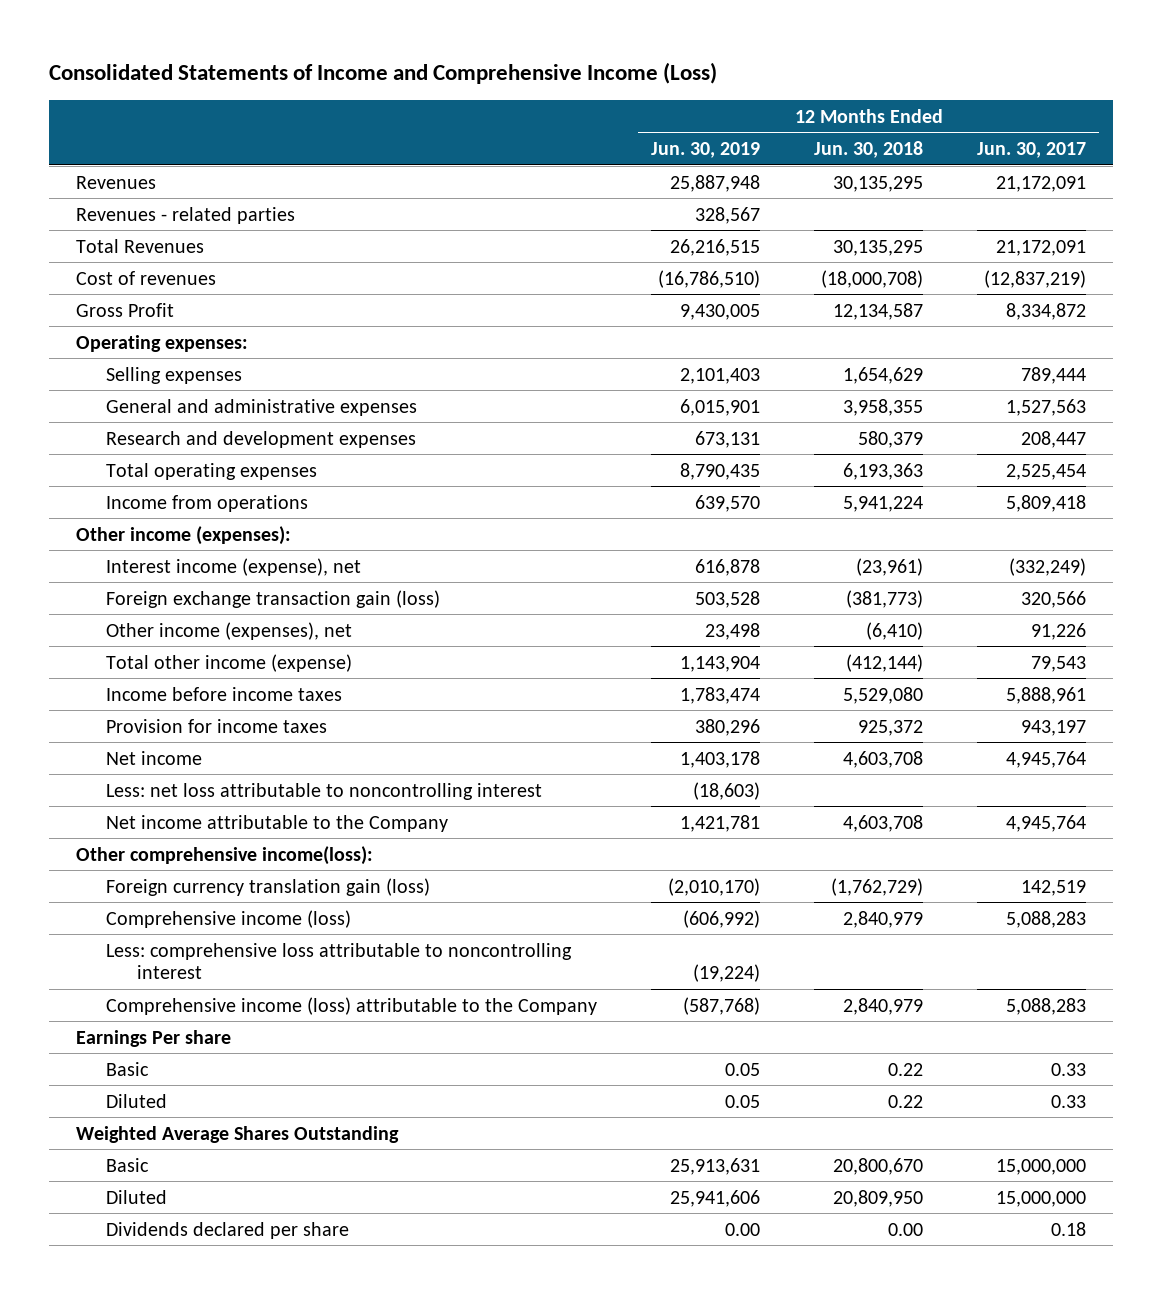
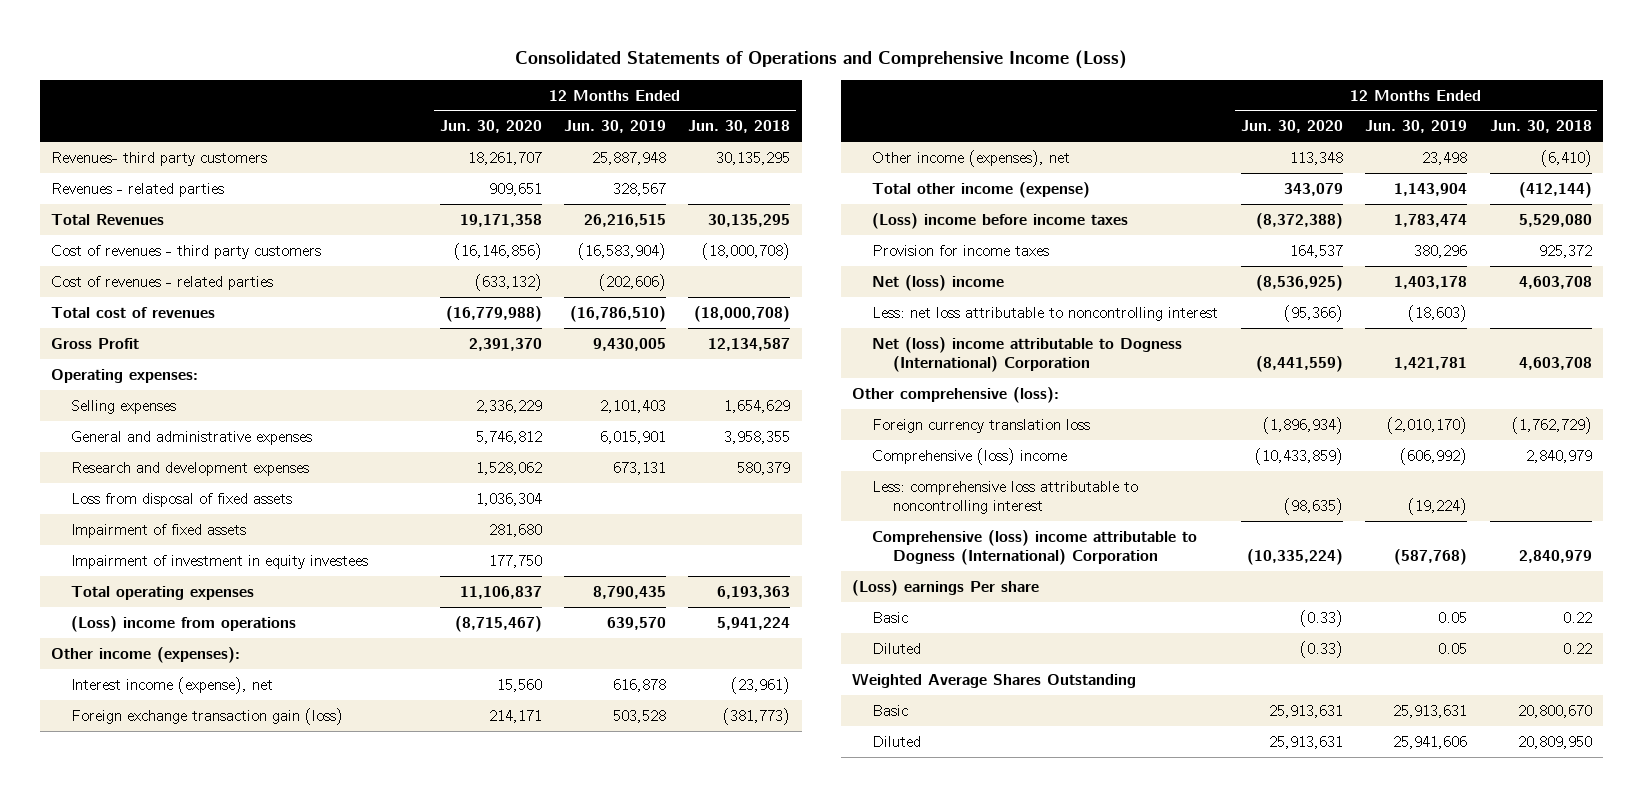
- Consolidated Statements of Income and Comprehensive Income (Loss)
+ Consolidated Statements of Operations and Comprehensive Income (Loss)
- | 12 Months Ended Jun. 30, 2019 | 12 Months Ended Jun. 30, 2018 | 12 Months Ended Jun. 30, 2017
+ | 12 Months Ended Jun. 30, 2020 | 12 Months Ended Jun. 30, 2019 | 12 Months Ended Jun. 30, 2018
- Revenues | 25,887,948 | 30,135,295 | 21,172,091
+ Revenues- third party customers | 18,261,707 | 25,887,948 | 30,135,295
- Cost of revenues | (16,786,510) | (18,000,708) | (12,837,219)
+ Cost of revenues - third party customers | (16,146,856) | (16,583,904) | (18,000,708)
+ Cost of revenues - related parties | (633,132) | (202,606) |
+ Total cost of revenues | (16,779,988) | (16,786,510) | (18,000,708)
+ Loss from disposal of fixed assets | 1,036,304 | |
+ Impairment of fixed assets | 281,680 | |
+ Impairment of investment in equity investees | 177,750 | |
- Income from operations | 639,570 | 5,941,224 | 5,809,418
+ (Loss) income from operations | (8,715,467) | 639,570 | 5,941,224
- Income before income taxes | 1,783,474 | 5,529,080 | 5,888,961
+ (Loss) income before income taxes | (8,372,388) | 1,783,474 | 5,529,080
- Net income | 1,403,178 | 4,603,708 | 4,945,764
+ Net (loss) income | (8,536,925) | 1,403,178 | 4,603,708
- Net income attributable to the Company | 1,421,781 | 4,603,708 | 4,945,764
- Other comprehensive income(loss):
- Foreign currency translation gain (loss) | (2,010,170) | (1,762,729) | 142,519
- Comprehensive income (loss) | (606,992) | 2,840,979 | 5,088,283
+ Net (loss) income attributable to Dogness (International) Corporation | (8,441,559) | 1,421,781 | 4,603,708
+ Other comprehensive (loss):
+ Foreign currency translation loss | (1,896,934) | (2,010,170) | (1,762,729)
+ Comprehensive (loss) income | (10,433,859) | (606,992) | 2,840,979
- Comprehensive income (loss) attributable to the Company | (587,768) | 2,840,979 | 5,088,283
- Earnings Per share
+ Comprehensive (loss) income attributable to Dogness (International) Corporation | (10,335,224) | (587,768) | 2,840,979
+ (Loss) earnings Per share
- Dividends declared per share | 0.00 | 0.00 | 0.18

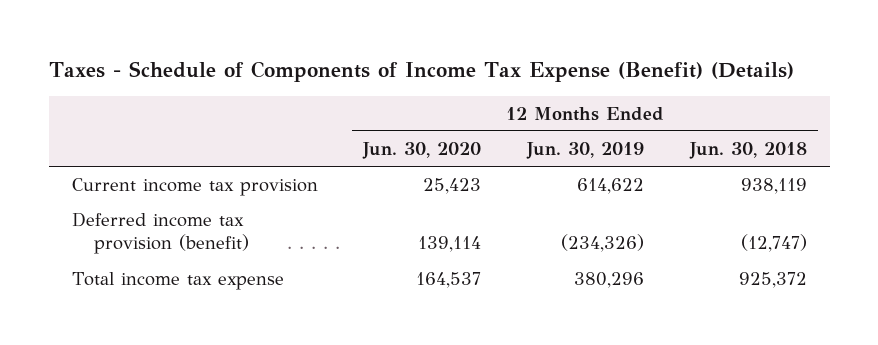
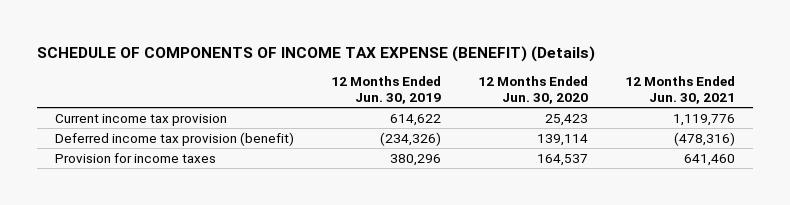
- Taxes - Schedule of Components of Income Tax Expense (Benefit) (Details)
+ SCHEDULE OF COMPONENTS OF INCOME TAX EXPENSE (BENEFIT) (Details)
- | 12 Months Ended Jun. 30, 2020 | 12 Months Ended Jun. 30, 2019 | 12 Months Ended Jun. 30, 2018
+ | 12 Months Ended Jun. 30, 2019 | 12 Months Ended Jun. 30, 2020 | 12 Months Ended Jun. 30, 2021
- Total income tax expense | 164,537 | 380,296 | 925,372
+ Provision for income taxes | 380,296 | 164,537 | 641,460

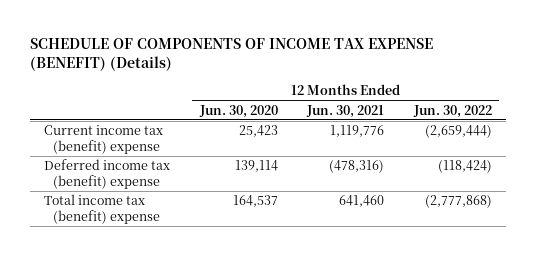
- | 12 Months Ended Jun. 30, 2019 | 12 Months Ended Jun. 30, 2020 | 12 Months Ended Jun. 30, 2021
+ | 12 Months Ended Jun. 30, 2020 | 12 Months Ended Jun. 30, 2021 | 12 Months Ended Jun. 30, 2022
- Current income tax provision | 614,622 | 25,423 | 1,119,776
- Deferred income tax provision (benefit) | (234,326) | 139,114 | (478,316)
- Provision for income taxes | 380,296 | 164,537 | 641,460
+ Current income tax (benefit) expense | 25,423 | 1,119,776 | (2,659,444)
+ Deferred income tax (benefit) expense | 139,114 | (478,316) | (118,424)
+ Total income tax (benefit) expense | 164,537 | 641,460 | (2,777,868)

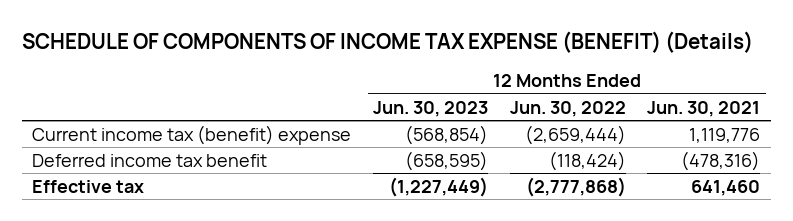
- | 12 Months Ended Jun. 30, 2020 | 12 Months Ended Jun. 30, 2021 | 12 Months Ended Jun. 30, 2022
+ | 12 Months Ended Jun. 30, 2023 | 12 Months Ended Jun. 30, 2022 | 12 Months Ended Jun. 30, 2021
- Deferred income tax (benefit) expense | 139,114 | (478,316) | (118,424)
- Total income tax (benefit) expense | 164,537 | 641,460 | (2,777,868)
+ Deferred income tax benefit | (658,595) | (118,424) | (478,316)
+ Effective tax | (1,227,449) | (2,777,868) | 641,460

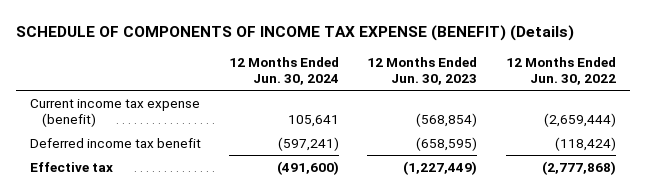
- | 12 Months Ended Jun. 30, 2023 | 12 Months Ended Jun. 30, 2022 | 12 Months Ended Jun. 30, 2021
+ | 12 Months Ended Jun. 30, 2024 | 12 Months Ended Jun. 30, 2023 | 12 Months Ended Jun. 30, 2022
- Current income tax (benefit) expense | (568,854) | (2,659,444) | 1,119,776
+ Current income tax expense (benefit) | 105,641 | (568,854) | (2,659,444)

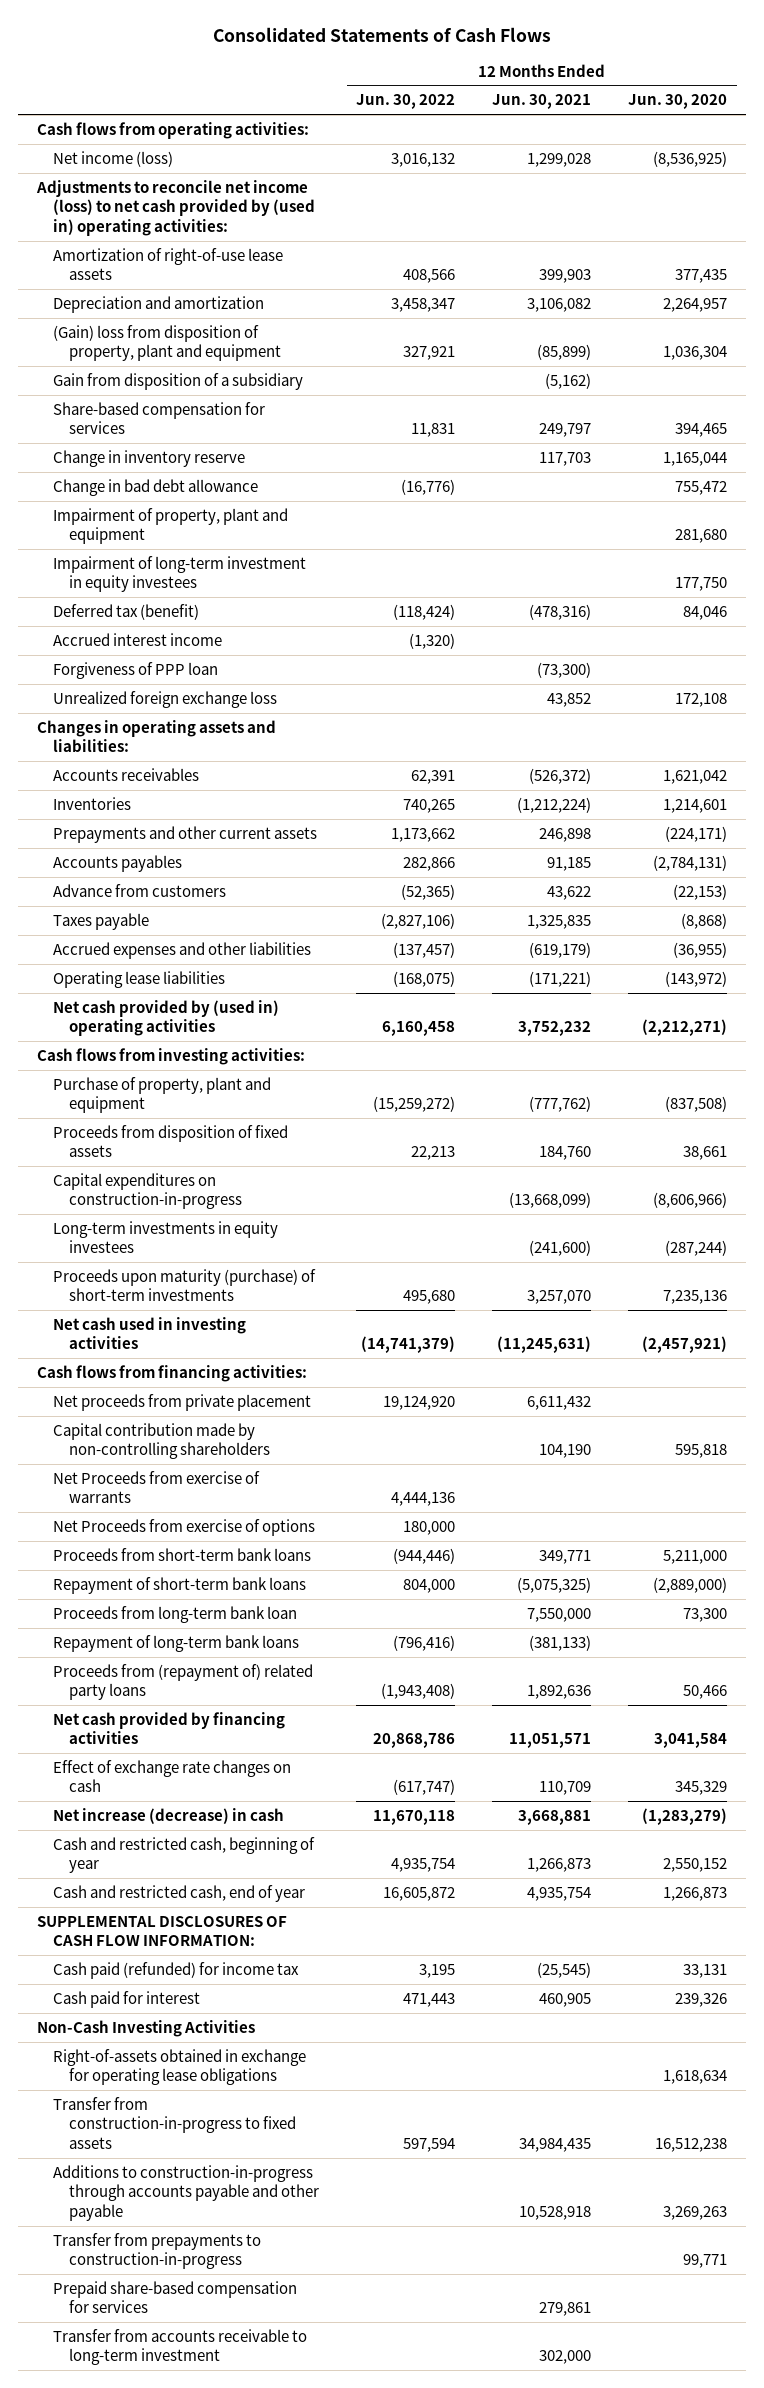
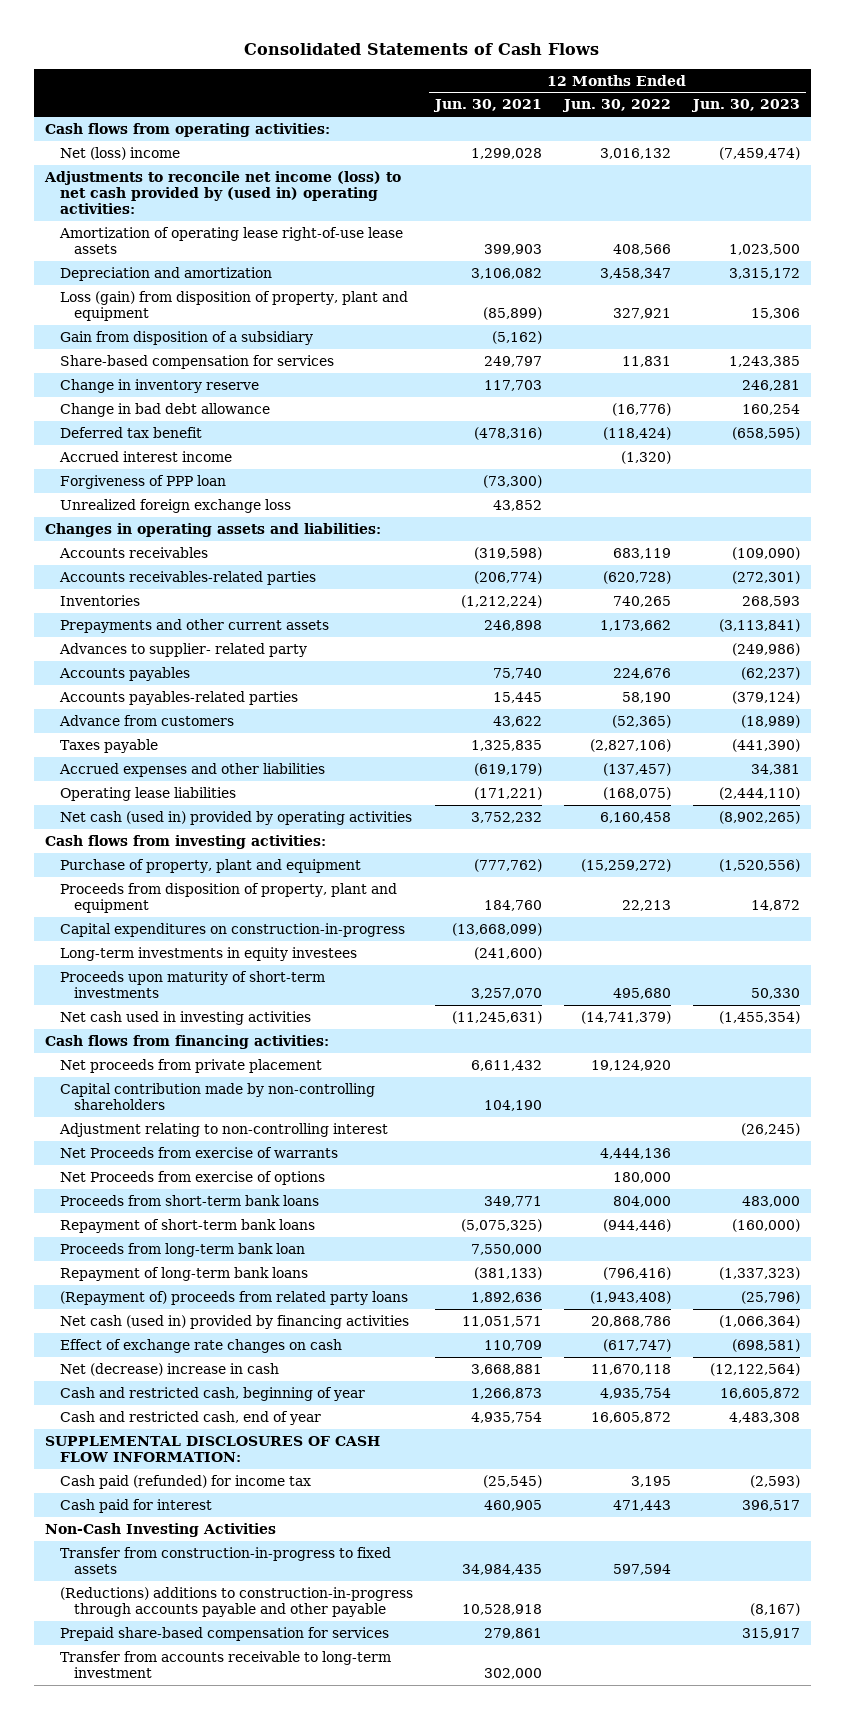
- | 12 Months Ended Jun. 30, 2022 | 12 Months Ended Jun. 30, 2021 | 12 Months Ended Jun. 30, 2020
+ | 12 Months Ended Jun. 30, 2021 | 12 Months Ended Jun. 30, 2022 | 12 Months Ended Jun. 30, 2023
- Net income (loss) | 3,016,132 | 1,299,028 | (8,536,925)
+ Net (loss) income | 1,299,028 | 3,016,132 | (7,459,474)
- Amortization of right-of-use lease assets | 408,566 | 399,903 | 377,435
+ Amortization of operating lease right-of-use lease assets | 399,903 | 408,566 | 1,023,500
- (Gain) loss from disposition of property, plant and equipment | 327,921 | (85,899) | 1,036,304
+ Loss (gain) from disposition of property, plant and equipment | (85,899) | 327,921 | 15,306
- Impairment of property, plant and equipment | | | 281,680
- Impairment of long-term investment in equity investees | | | 177,750
- Deferred tax (benefit) | (118,424) | (478,316) | 84,046
+ Deferred tax benefit | (478,316) | (118,424) | (658,595)
- Accounts receivables | 62,391 | (526,372) | 1,621,042
+ Accounts receivables | (319,598) | 683,119 | (109,090)
+ Accounts receivables-related parties | (206,774) | (620,728) | (272,301)
- Accounts payables | 282,866 | 91,185 | (2,784,131)
+ Advances to supplier- related party | | | (249,986)
+ Accounts payables | 75,740 | 224,676 | (62,237)
+ Accounts payables-related parties | 15,445 | 58,190 | (379,124)
- Net cash provided by (used in) operating activities | 6,160,458 | 3,752,232 | (2,212,271)
+ Net cash (used in) provided by operating activities | 3,752,232 | 6,160,458 | (8,902,265)
- Proceeds from disposition of fixed assets | 22,213 | 184,760 | 38,661
+ Proceeds from disposition of property, plant and equipment | 184,760 | 22,213 | 14,872
- Proceeds upon maturity (purchase) of short-term investments | 495,680 | 3,257,070 | 7,235,136
+ Proceeds upon maturity of short-term investments | 3,257,070 | 495,680 | 50,330
+ Adjustment relating to non-controlling interest | | | (26,245)
- Proceeds from short-term bank loans | (944,446) | 349,771 | 5,211,000
- Repayment of short-term bank loans | 804,000 | (5,075,325) | (2,889,000)
+ Proceeds from short-term bank loans | 349,771 | 804,000 | 483,000
+ Repayment of short-term bank loans | (5,075,325) | (944,446) | (160,000)
- Proceeds from (repayment of) related party loans | (1,943,408) | 1,892,636 | 50,466
- Net cash provided by financing activities | 20,868,786 | 11,051,571 | 3,041,584
+ (Repayment of) proceeds from related party loans | 1,892,636 | (1,943,408) | (25,796)
+ Net cash (used in) provided by financing activities | 11,051,571 | 20,868,786 | (1,066,364)
- Net increase (decrease) in cash | 11,670,118 | 3,668,881 | (1,283,279)
+ Net (decrease) increase in cash | 3,668,881 | 11,670,118 | (12,122,564)
- Right-of-assets obtained in exchange for operating lease obligations | | | 1,618,634
- Additions to construction-in-progress through accounts payable and other payable | | 10,528,918 | 3,269,263
- Transfer from prepayments to construction-in-progress | | | 99,771
+ (Reductions) additions to construction-in-progress through accounts payable and other payable | 10,528,918 | | (8,167)

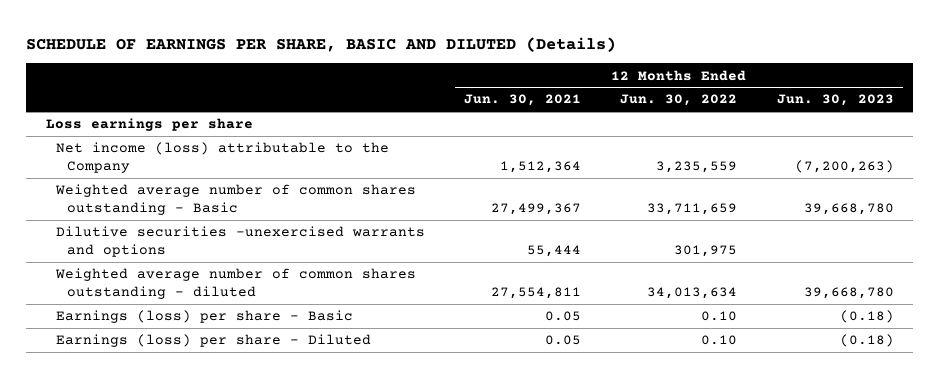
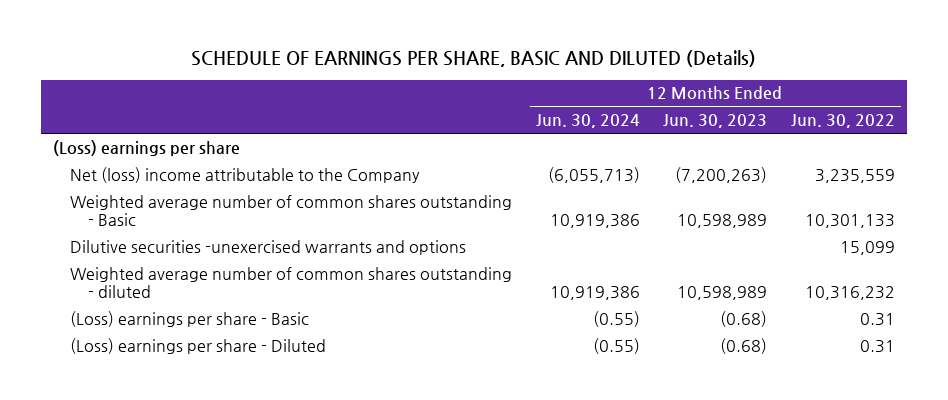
- | 12 Months Ended Jun. 30, 2021 | 12 Months Ended Jun. 30, 2022 | 12 Months Ended Jun. 30, 2023
+ | 12 Months Ended Jun. 30, 2024 | 12 Months Ended Jun. 30, 2023 | 12 Months Ended Jun. 30, 2022
- Loss earnings per share
- Net income (loss) attributable to the Company | 1,512,364 | 3,235,559 | (7,200,263)
- Weighted average number of common shares outstanding - Basic | 27,499,367 | 33,711,659 | 39,668,780
- Dilutive securities -unexercised warrants and options | 55,444 | 301,975 |
- Weighted average number of common shares outstanding - diluted | 27,554,811 | 34,013,634 | 39,668,780
- Earnings (loss) per share - Basic | 0.05 | 0.10 | (0.18)
- Earnings (loss) per share - Diluted | 0.05 | 0.10 | (0.18)
+ (Loss) earnings per share
+ Net (loss) income attributable to the Company | (6,055,713) | (7,200,263) | 3,235,559
+ Weighted average number of common shares outstanding - Basic | 10,919,386 | 10,598,989 | 10,301,133
+ Dilutive securities -unexercised warrants and options | | | 15,099
+ Weighted average number of common shares outstanding - diluted | 10,919,386 | 10,598,989 | 10,316,232
+ (Loss) earnings per share - Basic | (0.55) | (0.68) | 0.31
+ (Loss) earnings per share - Diluted | (0.55) | (0.68) | 0.31

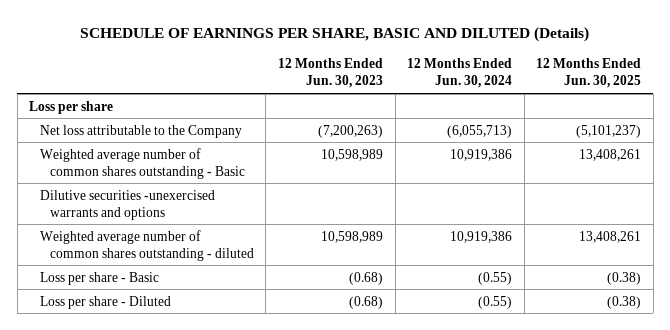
- | 12 Months Ended Jun. 30, 2024 | 12 Months Ended Jun. 30, 2023 | 12 Months Ended Jun. 30, 2022
+ | 12 Months Ended Jun. 30, 2023 | 12 Months Ended Jun. 30, 2024 | 12 Months Ended Jun. 30, 2025
- (Loss) earnings per share
- Net (loss) income attributable to the Company | (6,055,713) | (7,200,263) | 3,235,559
+ Loss per share
+ Net loss attributable to the Company | (7,200,263) | (6,055,713) | (5,101,237)
- (Loss) earnings per share - Basic | (0.55) | (0.68) | 0.31
- (Loss) earnings per share - Diluted | (0.55) | (0.68) | 0.31
+ Loss per share - Basic | (0.68) | (0.55) | (0.38)
+ Loss per share - Diluted | (0.68) | (0.55) | (0.38)

